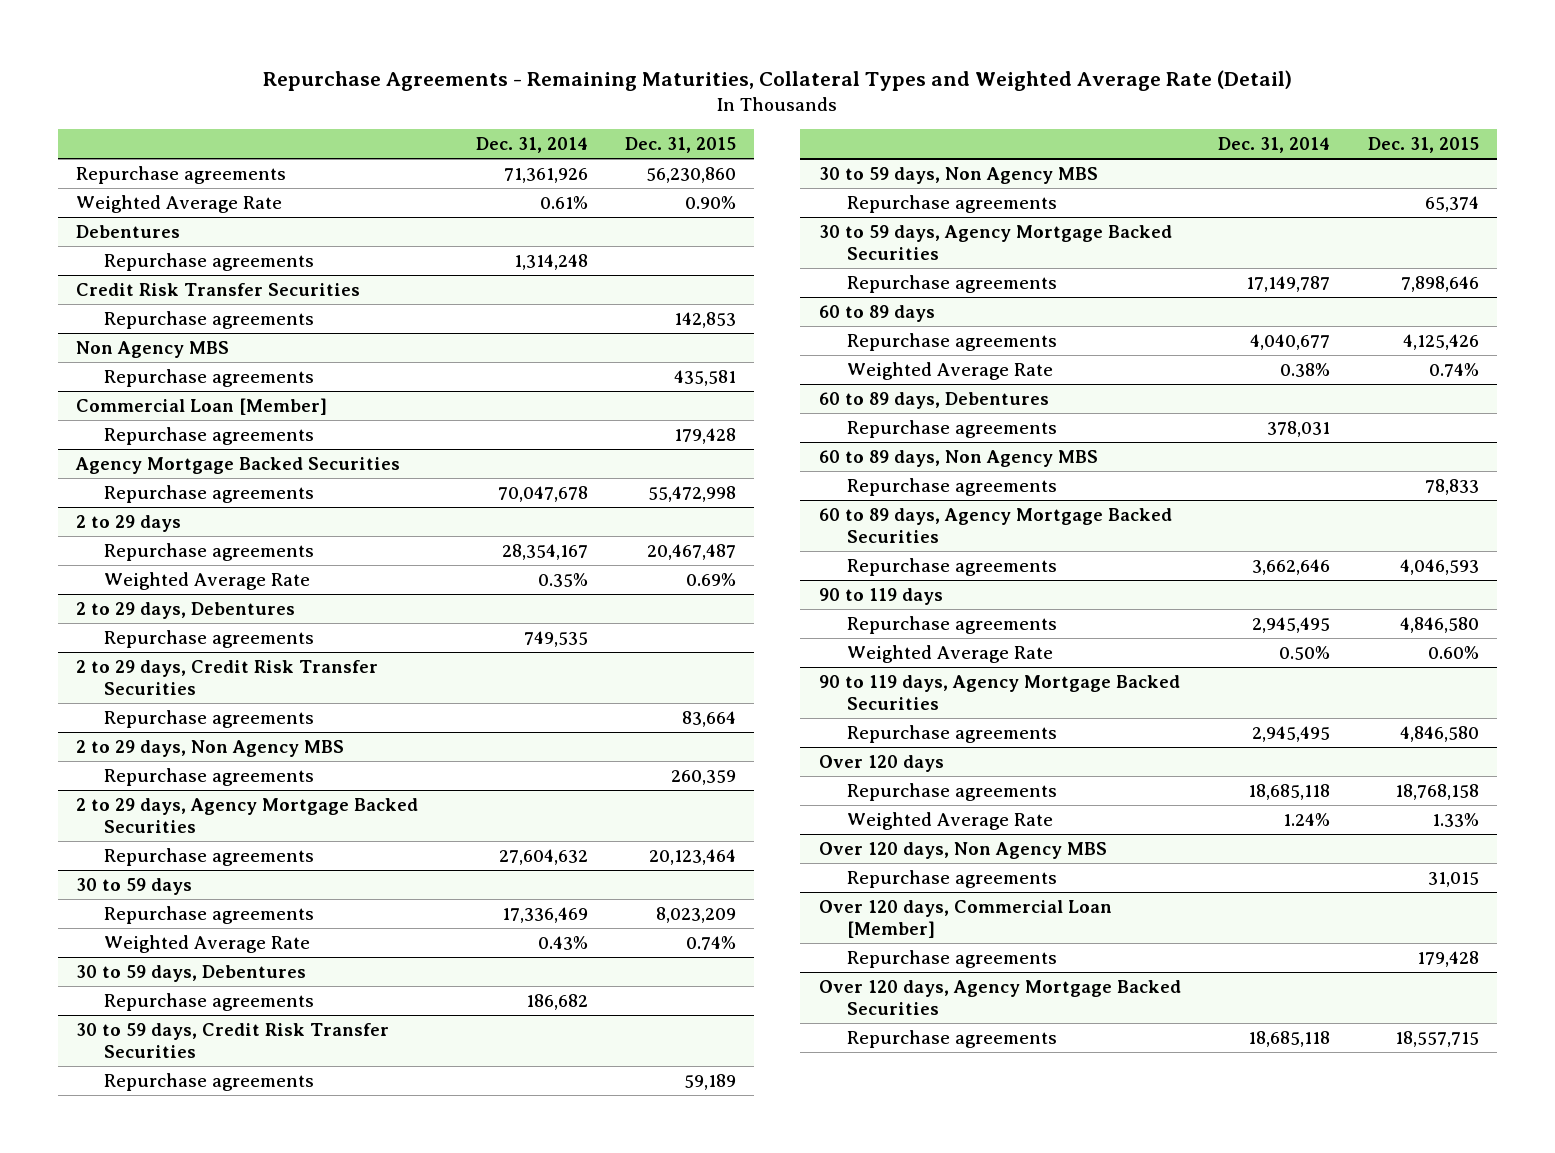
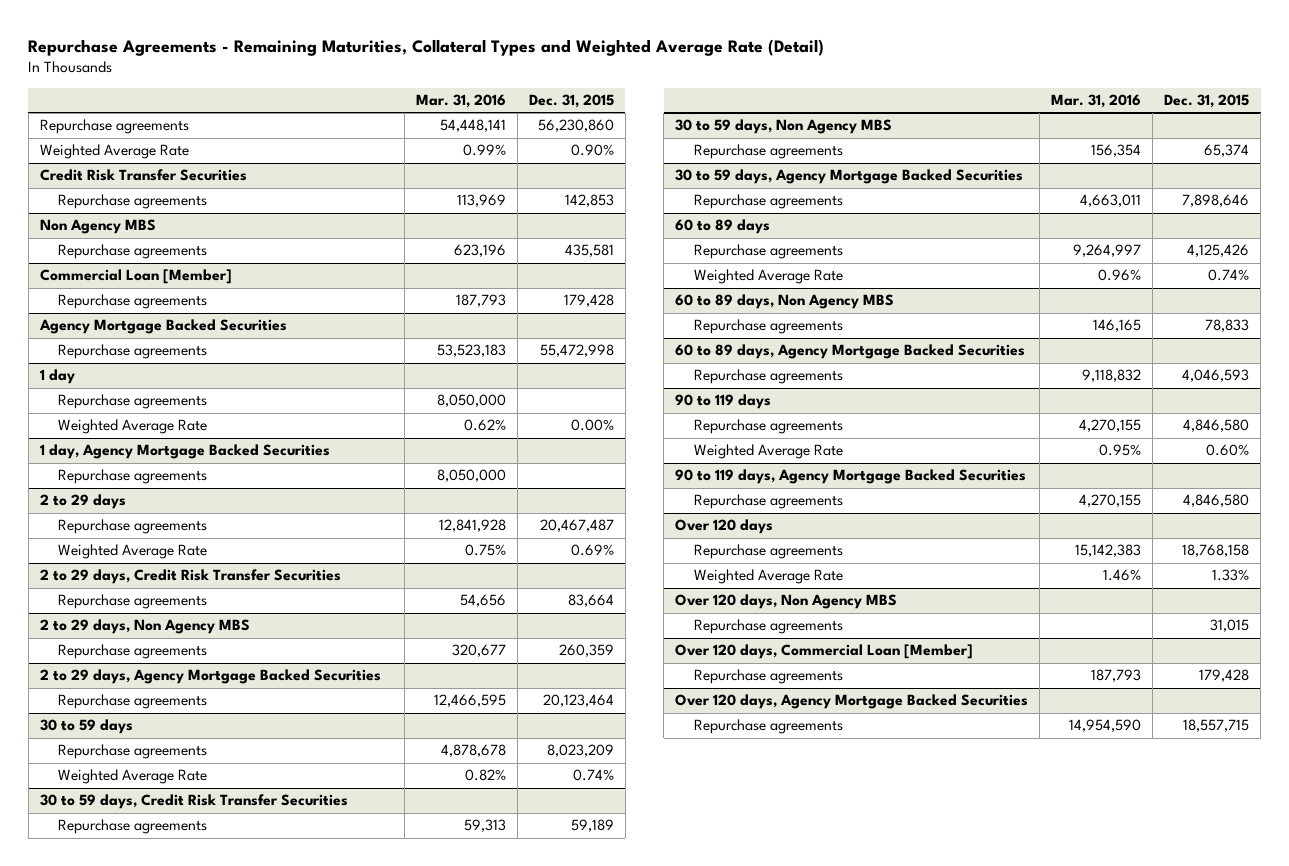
- | Dec. 31, 2014 | Dec. 31, 2015
+ | Mar. 31, 2016 | Dec. 31, 2015
- Debentures
- Repurchase agreements | 1,314,248 |
+ 1 day
+ Repurchase agreements | 8,050,000 |
+ Weighted Average Rate | 0.62% | 0.00%
+ 1 day, Agency Mortgage Backed Securities
+ Repurchase agreements | 8,050,000 |
- 2 to 29 days, Debentures
- Repurchase agreements | 749,535 |
- 30 to 59 days, Debentures
- Repurchase agreements | 186,682 |
- 60 to 89 days, Debentures
- Repurchase agreements | 378,031 |

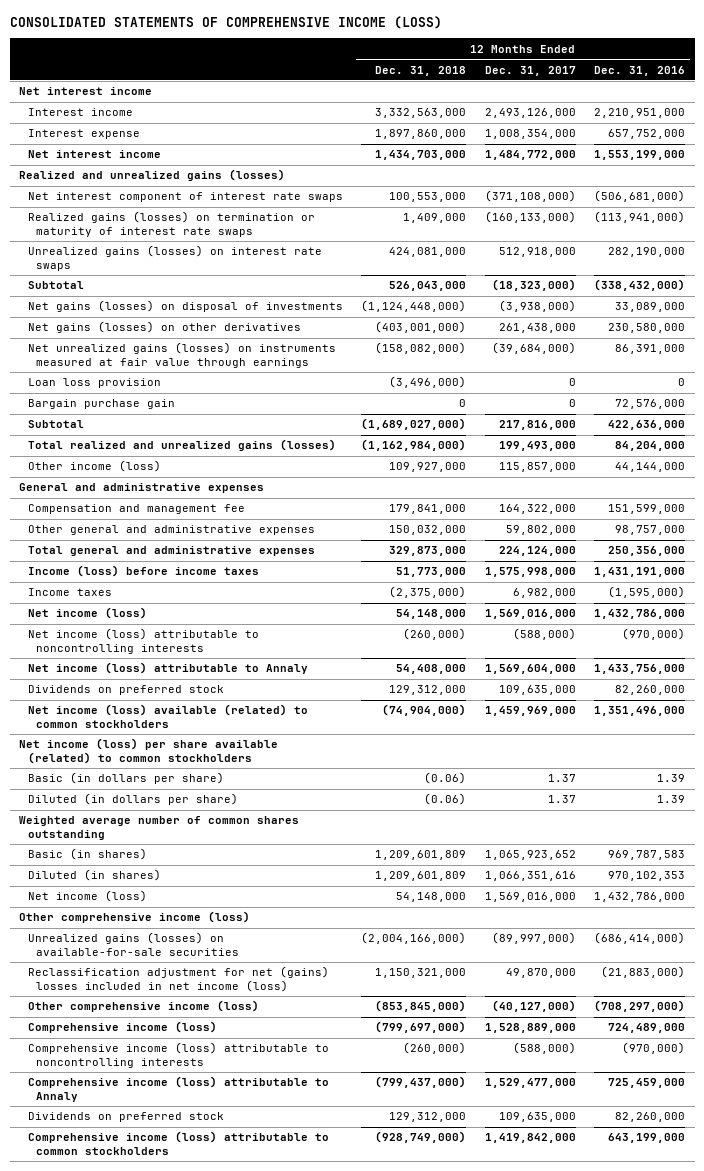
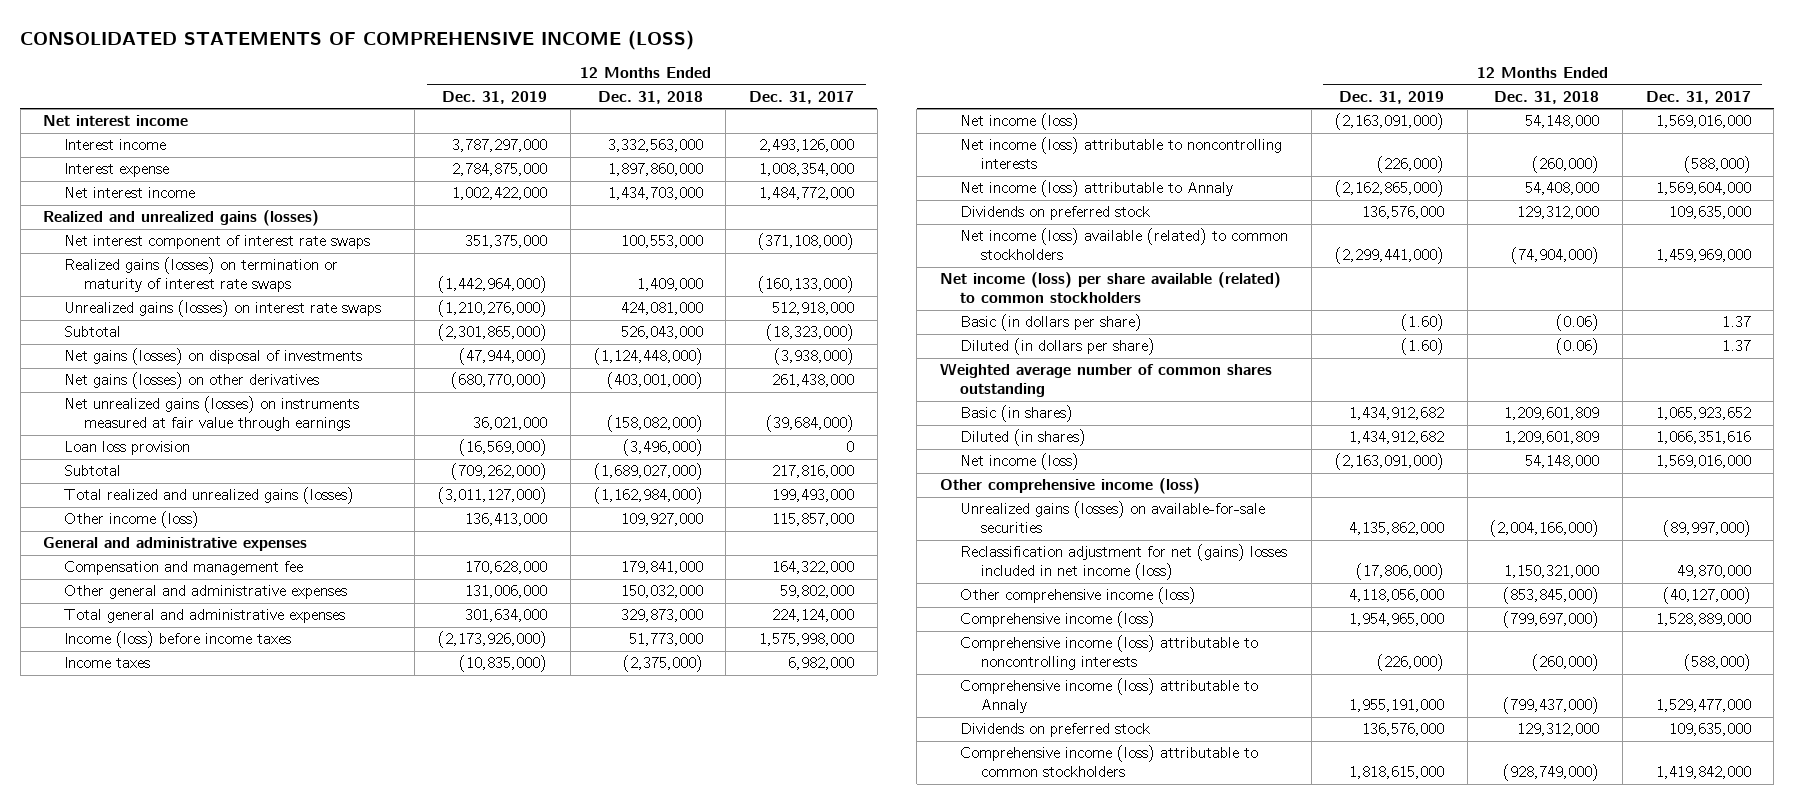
- | 12 Months Ended Dec. 31, 2018 | 12 Months Ended Dec. 31, 2017 | 12 Months Ended Dec. 31, 2016
+ | 12 Months Ended Dec. 31, 2019 | 12 Months Ended Dec. 31, 2018 | 12 Months Ended Dec. 31, 2017
- Bargain purchase gain | 0 | 0 | 72,576,000

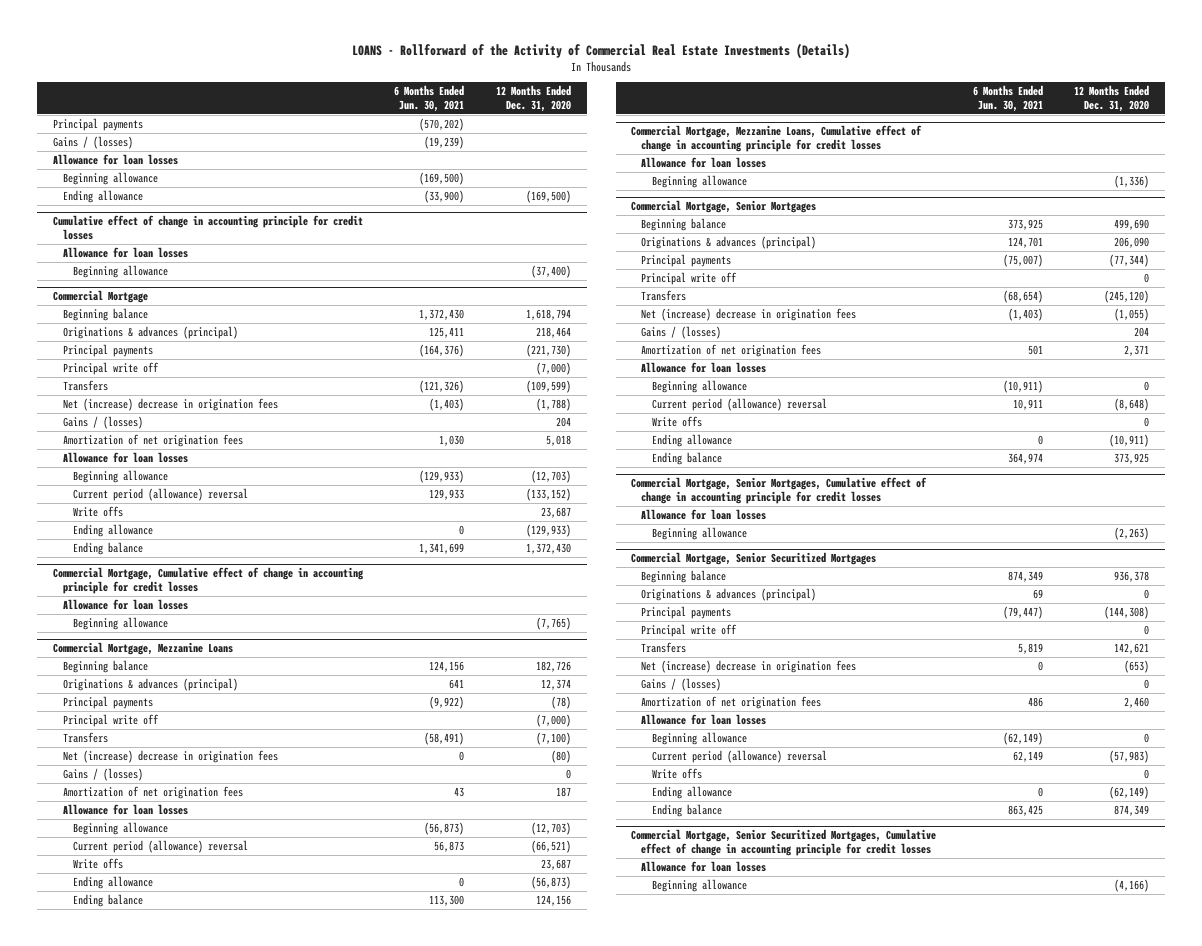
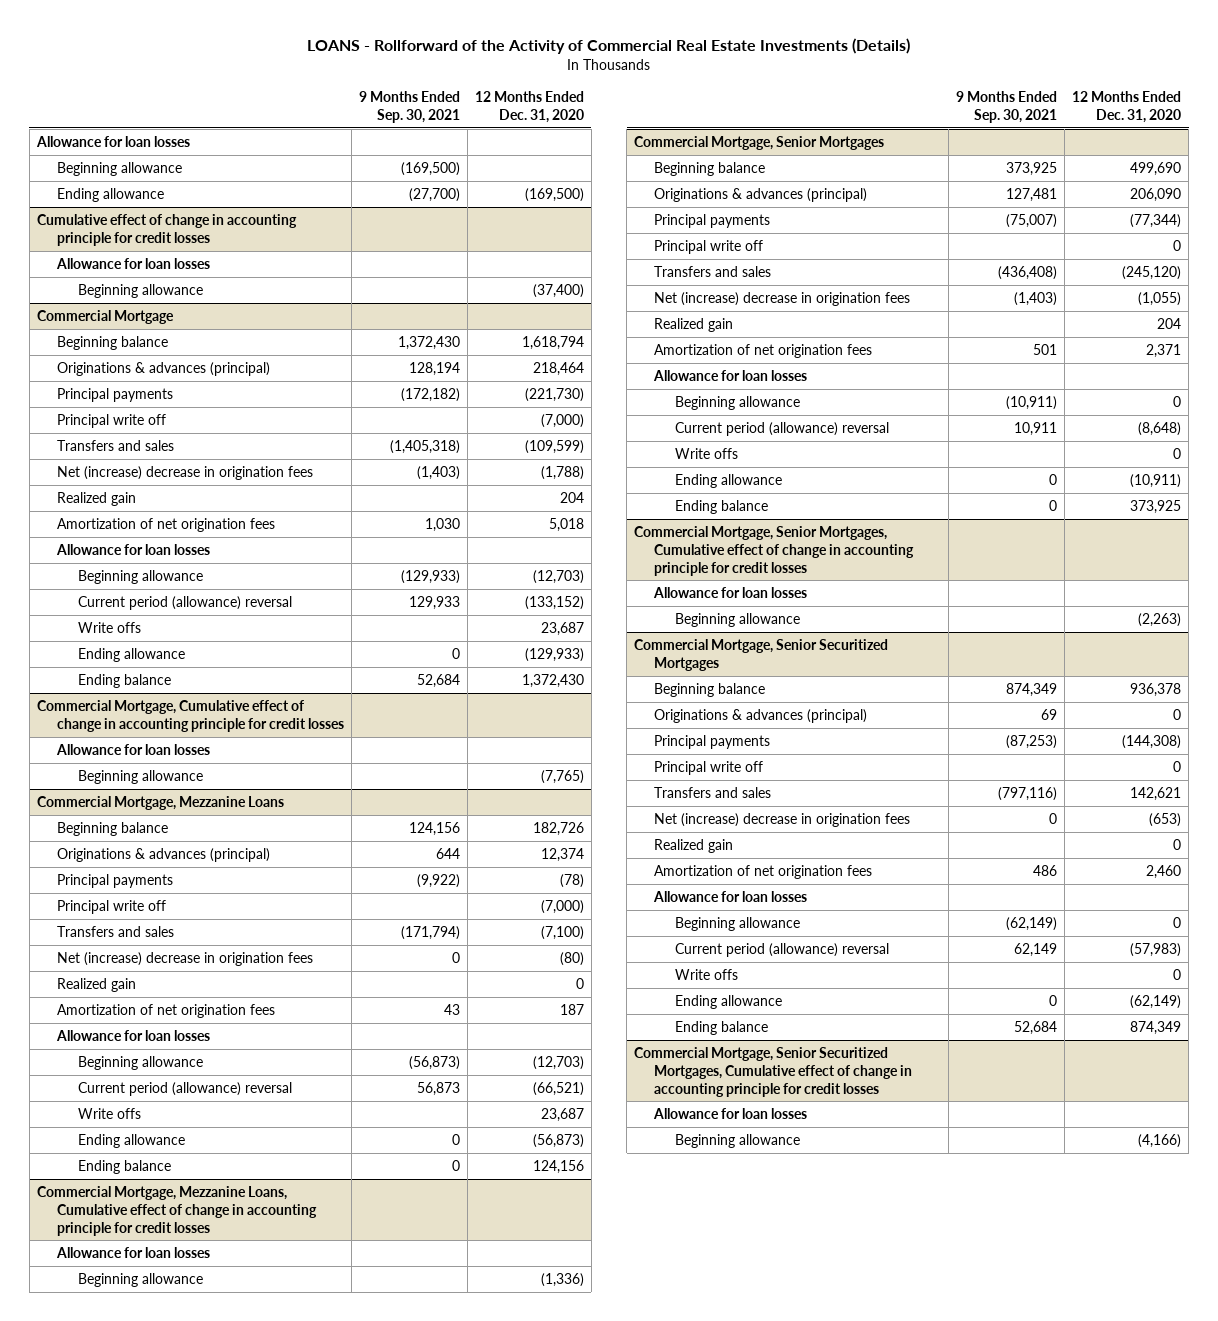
- | 6 Months Ended Jun. 30, 2021 | 12 Months Ended Dec. 31, 2020
+ | 9 Months Ended Sep. 30, 2021 | 12 Months Ended Dec. 31, 2020
- Principal payments | (570,202) |
- Gains / (losses) | (19,239) |
@ Commercial Mortgage
- Transfers | (121,326) | (109,599)
+ Transfers and sales | (1,405,318) | (109,599)
- Gains / (losses) | | 204
+ Realized gain | | 204
@ Commercial Mortgage, Mezzanine Loans
- Transfers | (58,491) | (7,100)
+ Transfers and sales | (171,794) | (7,100)
- Gains / (losses) | | 0
+ Realized gain | | 0
@ Commercial Mortgage, Senior Mortgages
- Transfers | (68,654) | (245,120)
+ Transfers and sales | (436,408) | (245,120)
- Gains / (losses) | | 204
+ Realized gain | | 204
@ Commercial Mortgage, Senior Securitized Mortgages
- Transfers | 5,819 | 142,621
+ Transfers and sales | (797,116) | 142,621
- Gains / (losses) | | 0
+ Realized gain | | 0

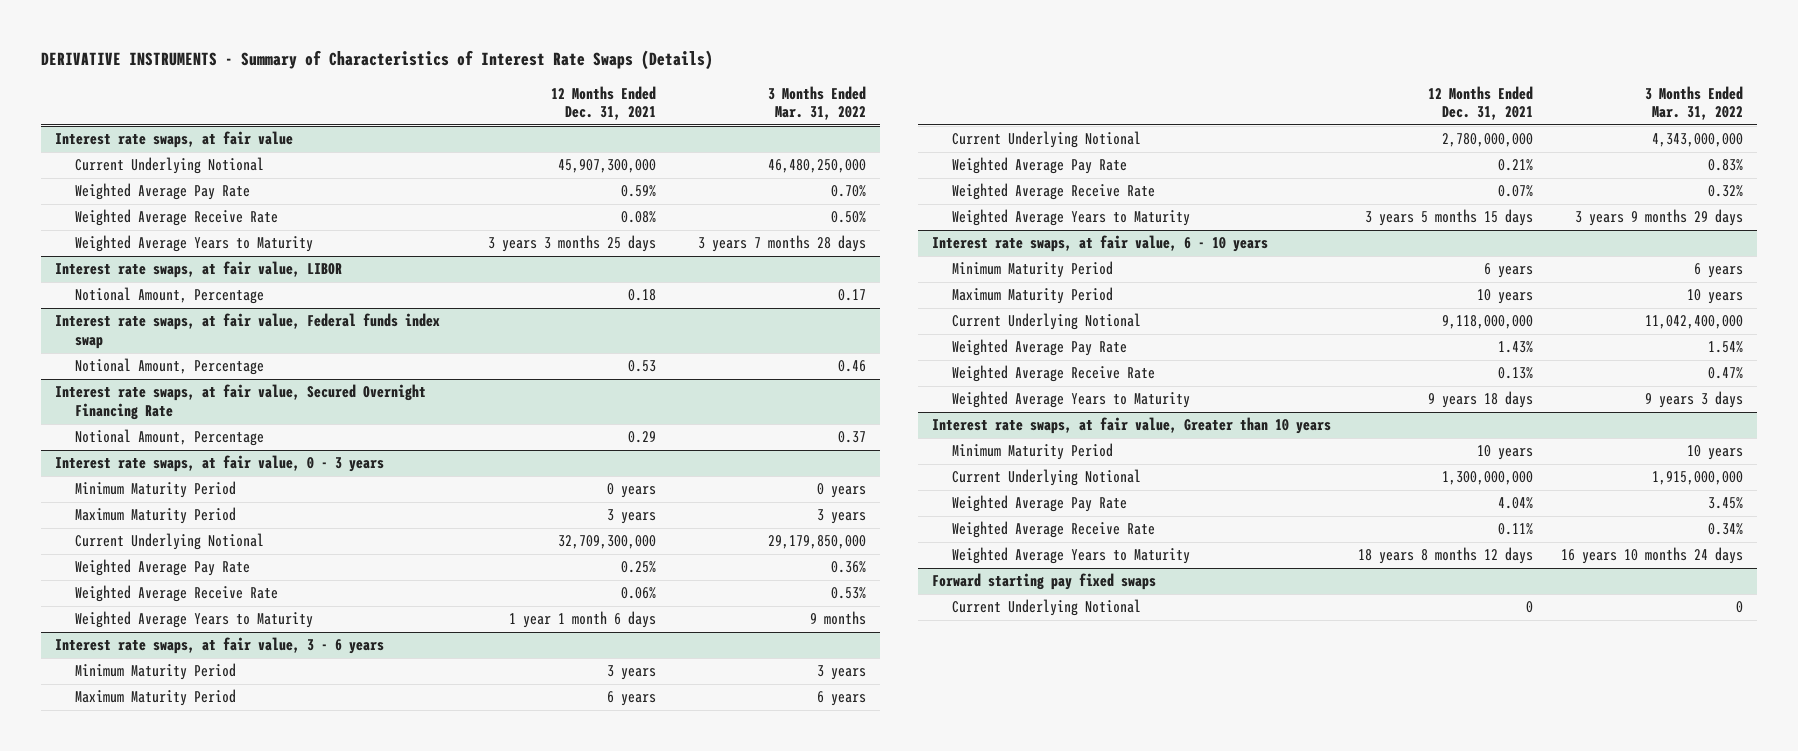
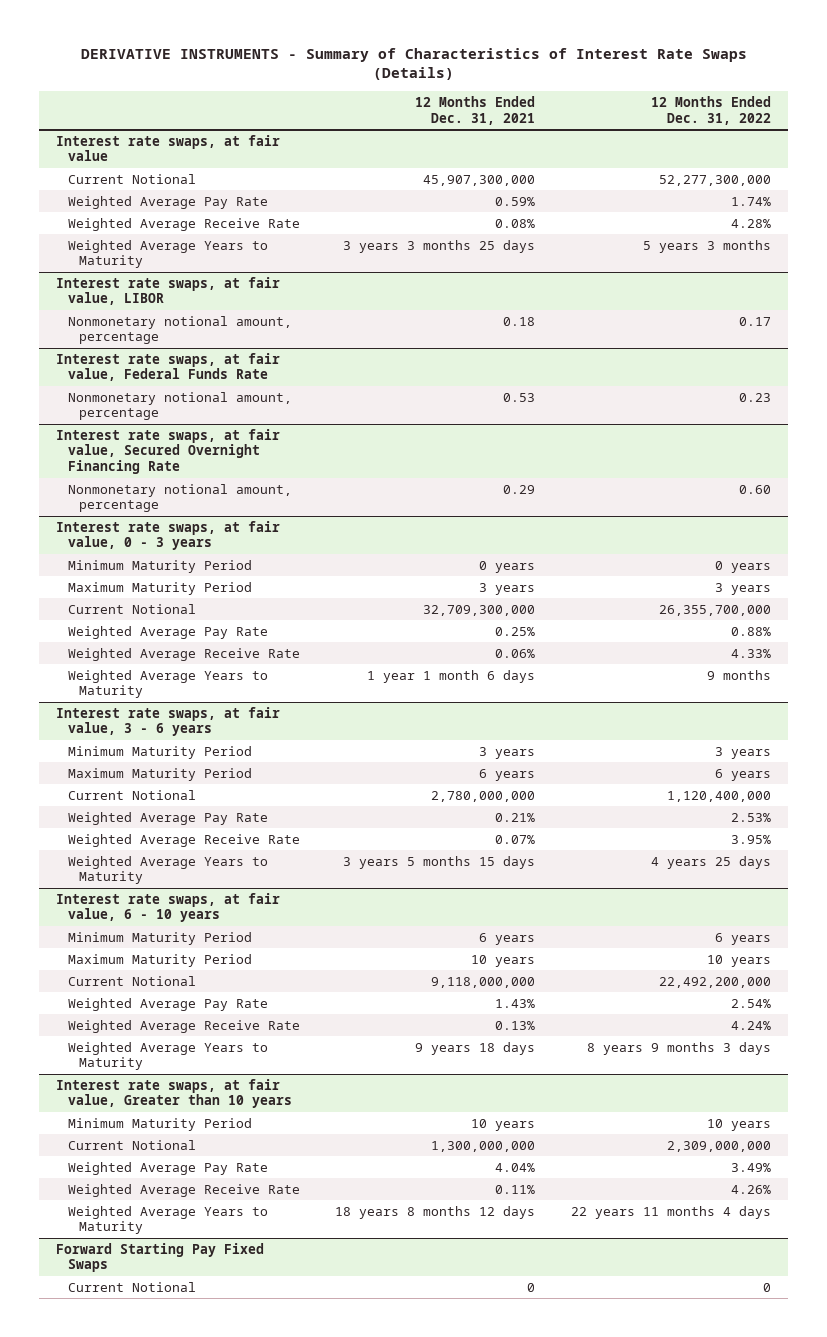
- | 12 Months Ended Dec. 31, 2021 | 3 Months Ended Mar. 31, 2022
+ | 12 Months Ended Dec. 31, 2021 | 12 Months Ended Dec. 31, 2022
@ Interest rate swaps, at fair value
- Current Underlying Notional | 45,907,300,000 | 46,480,250,000
+ Current Notional | 45,907,300,000 | 52,277,300,000
@ Interest rate swaps, at fair value, LIBOR
- Notional Amount, Percentage | 0.18 | 0.17
- Interest rate swaps, at fair value, Federal funds index swap
- Notional Amount, Percentage | 0.53 | 0.46
@ Interest rate swaps, at fair value, LIBOR
+ Nonmonetary notional amount, percentage | 0.18 | 0.17
+ Interest rate swaps, at fair value, Federal Funds Rate
+ Nonmonetary notional amount, percentage | 0.53 | 0.23
@ Interest rate swaps, at fair value, Secured Overnight Financing Rate
- Notional Amount, Percentage | 0.29 | 0.37
+ Nonmonetary notional amount, percentage | 0.29 | 0.60
@ Interest rate swaps, at fair value, 0 - 3 years
- Current Underlying Notional | 32,709,300,000 | 29,179,850,000
+ Current Notional | 32,709,300,000 | 26,355,700,000
@ Interest rate swaps, at fair value, 3 - 6 years
- Current Underlying Notional | 2,780,000,000 | 4,343,000,000
+ Current Notional | 2,780,000,000 | 1,120,400,000
@ Interest rate swaps, at fair value, 6 - 10 years
- Current Underlying Notional | 9,118,000,000 | 11,042,400,000
+ Current Notional | 9,118,000,000 | 22,492,200,000
@ Interest rate swaps, at fair value, Greater than 10 years
- Current Underlying Notional | 1,300,000,000 | 1,915,000,000
+ Current Notional | 1,300,000,000 | 2,309,000,000
- Forward starting pay fixed swaps
- Current Underlying Notional | 0 | 0
+ Forward Starting Pay Fixed Swaps
+ Current Notional | 0 | 0

